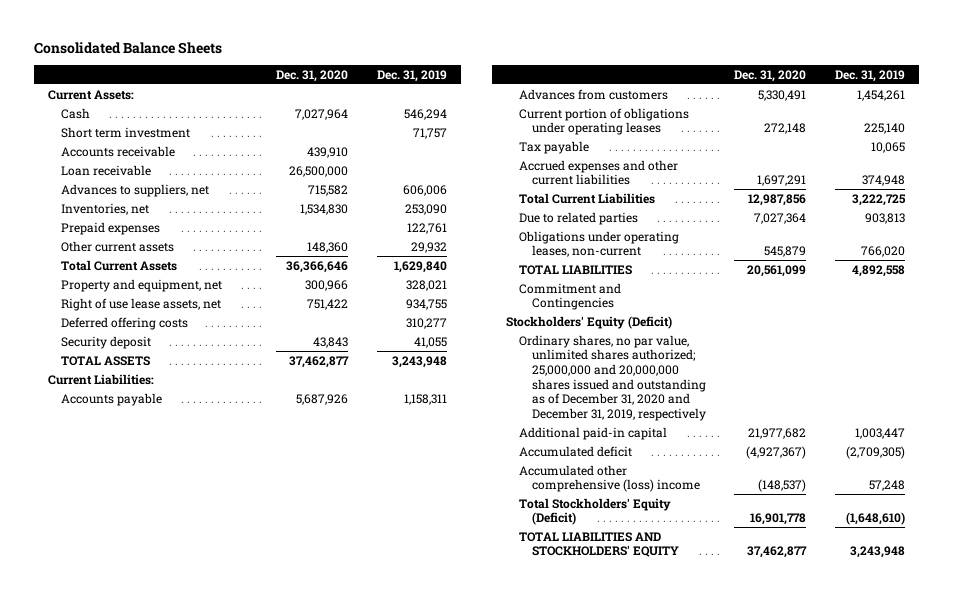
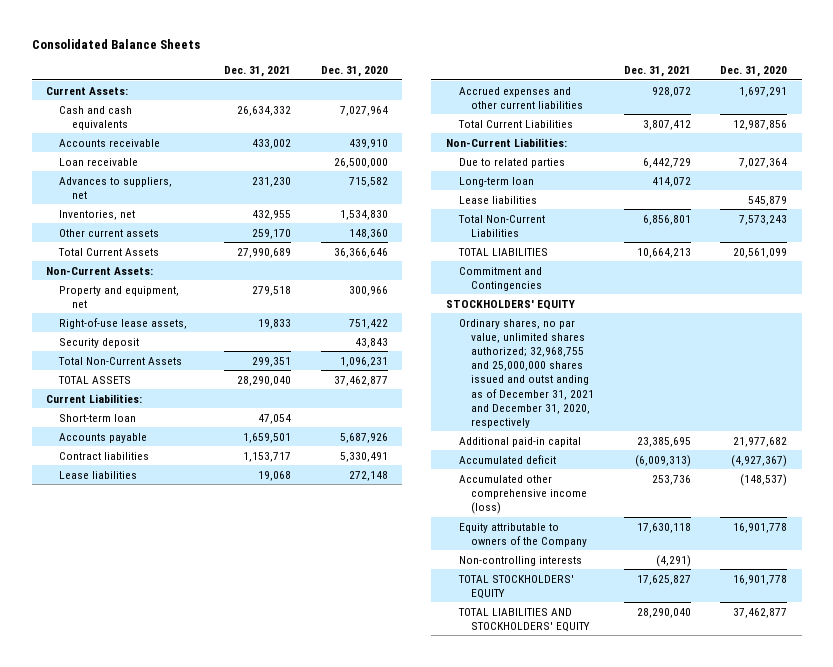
- | Dec. 31, 2020 | Dec. 31, 2019
+ | Dec. 31, 2021 | Dec. 31, 2020
- Cash | 7,027,964 | 546,294
- Short term investment | | 71,757
+ Cash and cash equivalents | 26,634,332 | 7,027,964
- Prepaid expenses | | 122,761
+ Non-Current Assets:
- Right of use lease assets, net | 751,422 | 934,755
- Deferred offering costs | | 310,277
+ Right-of-use lease assets, | 19,833 | 751,422
+ Total Non-Current Assets | 299,351 | 1,096,231
+ Short-term loan | 47,054 |
- Advances from customers | 5,330,491 | 1,454,261
- Current portion of obligations under operating leases | 272,148 | 225,140
- Tax payable | | 10,065
+ Contract liabilities | 1,153,717 | 5,330,491
+ Lease liabilities | 19,068 | 272,148
+ Non-Current Liabilities:
- Obligations under operating leases, non-current | 545,879 | 766,020
+ Long-term loan | 414,072 |
+ Lease liabilities | | 545,879
+ Total Non-Current Liabilities | 6,856,801 | 7,573,243
- Stockholders' Equity (Deficit)
- Ordinary shares, no par value, unlimited shares authorized; 25,000,000 and 20,000,000 shares issued and outstanding as of December 31, 2020 and December 31, 2019, respectively
+ STOCKHOLDERS' EQUITY
+ Ordinary shares, no par value, unlimited shares authorized; 32,968,755 and 25,000,000 shares issued and outst anding as of December 31, 2021 and December 31, 2020, respectively
- Accumulated other comprehensive (loss) income | (148,537) | 57,248
- Total Stockholders' Equity (Deficit) | 16,901,778 | (1,648,610)
+ Accumulated other comprehensive income (loss) | 253,736 | (148,537)
+ Equity attributable to owners of the Company | 17,630,118 | 16,901,778
+ Non-controlling interests | (4,291) |
+ TOTAL STOCKHOLDERS' EQUITY | 17,625,827 | 16,901,778

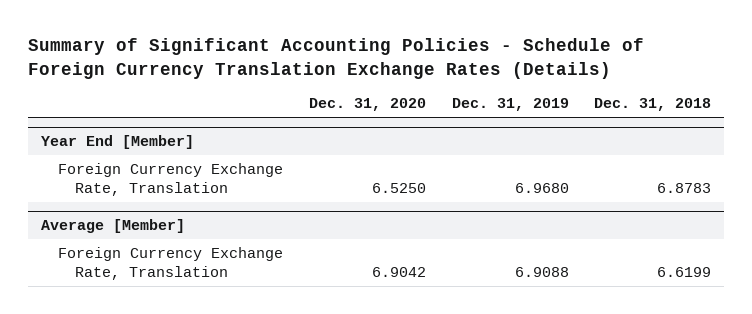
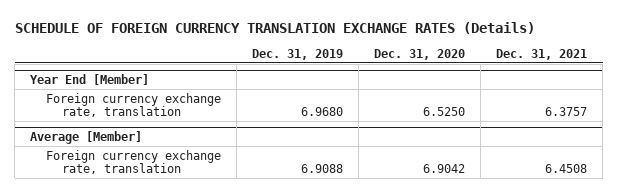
- Summary of Significant Accounting Policies - Schedule of Foreign Currency Translation Exchange Rates (Details)
+ SCHEDULE OF FOREIGN CURRENCY TRANSLATION EXCHANGE RATES (Details)
- | Dec. 31, 2020 | Dec. 31, 2019 | Dec. 31, 2018
+ | Dec. 31, 2019 | Dec. 31, 2020 | Dec. 31, 2021
@ Year End [Member]
- Foreign Currency Exchange Rate, Translation | 6.5250 | 6.9680 | 6.8783
+ Foreign currency exchange rate, translation | 6.9680 | 6.5250 | 6.3757
@ Average [Member]
- Foreign Currency Exchange Rate, Translation | 6.9042 | 6.9088 | 6.6199
+ Foreign currency exchange rate, translation | 6.9088 | 6.9042 | 6.4508

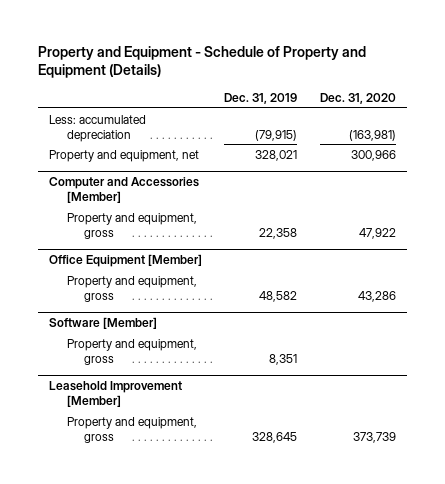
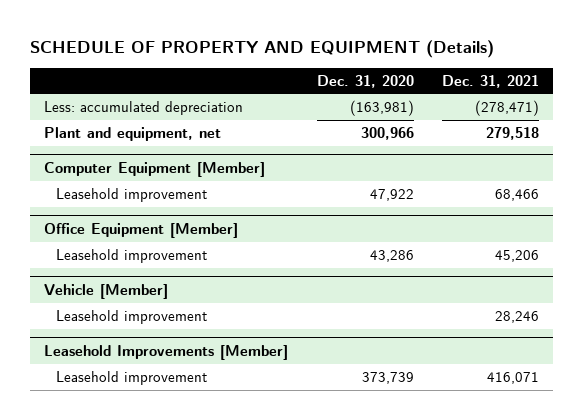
- Property and Equipment - Schedule of Property and Equipment (Details)
+ SCHEDULE OF PROPERTY AND EQUIPMENT (Details)
- | Dec. 31, 2019 | Dec. 31, 2020
+ | Dec. 31, 2020 | Dec. 31, 2021
- Property and equipment, net | 328,021 | 300,966
- Computer and Accessories [Member]
- Property and equipment, gross | 22,358 | 47,922
+ Plant and equipment, net | 300,966 | 279,518
+ Computer Equipment [Member]
+ Leasehold improvement | 47,922 | 68,466
@ Office Equipment [Member]
- Property and equipment, gross | 48,582 | 43,286
- Software [Member]
- Property and equipment, gross | 8,351 |
- Leasehold Improvement [Member]
- Property and equipment, gross | 328,645 | 373,739
@ Office Equipment [Member]
+ Leasehold improvement | 43,286 | 45,206
+ Vehicle [Member]
+ Leasehold improvement | | 28,246
+ Leasehold Improvements [Member]
+ Leasehold improvement | 373,739 | 416,071

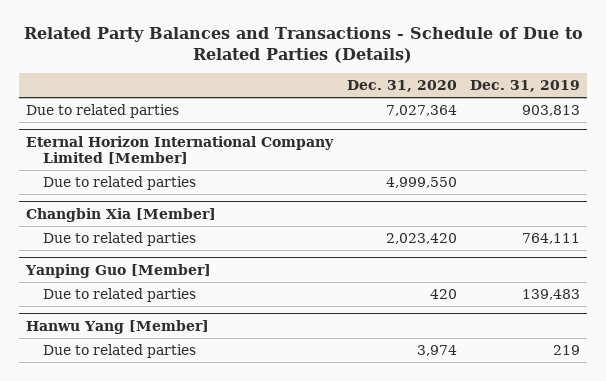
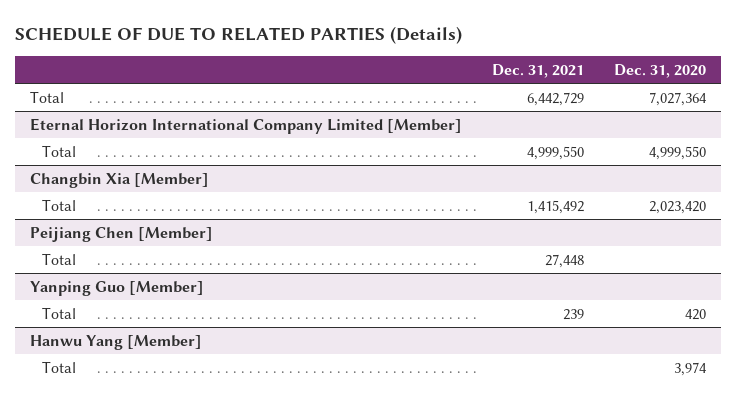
- Related Party Balances and Transactions - Schedule of Due to Related Parties (Details)
+ SCHEDULE OF DUE TO RELATED PARTIES (Details)
- | Dec. 31, 2020 | Dec. 31, 2019
+ | Dec. 31, 2021 | Dec. 31, 2020
- Due to related parties | 7,027,364 | 903,813
+ Total | 6,442,729 | 7,027,364
@ Eternal Horizon International Company Limited [Member]
- Due to related parties | 4,999,550 |
+ Total | 4,999,550 | 4,999,550
@ Changbin Xia [Member]
- Due to related parties | 2,023,420 | 764,111
+ Total | 1,415,492 | 2,023,420
+ Peijiang Chen [Member]
+ Total | 27,448 |
@ Yanping Guo [Member]
- Due to related parties | 420 | 139,483
+ Total | 239 | 420
@ Hanwu Yang [Member]
- Due to related parties | 3,974 | 219
+ Total | | 3,974

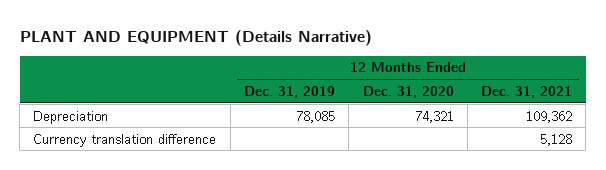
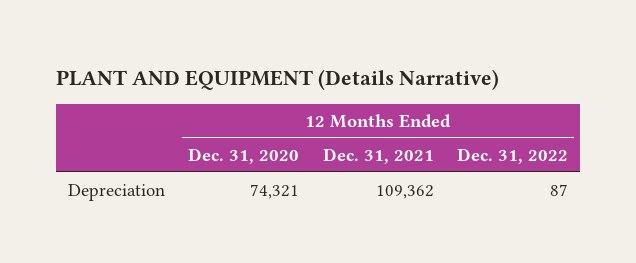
- | 12 Months Ended Dec. 31, 2019 | 12 Months Ended Dec. 31, 2020 | 12 Months Ended Dec. 31, 2021
+ | 12 Months Ended Dec. 31, 2020 | 12 Months Ended Dec. 31, 2021 | 12 Months Ended Dec. 31, 2022
- Currency translation difference | | | 5,128

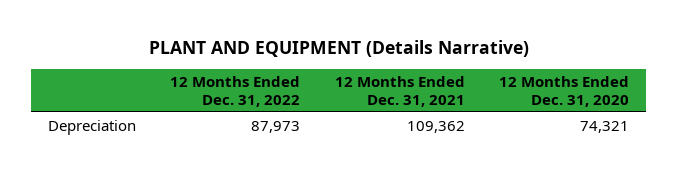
- | 12 Months Ended Dec. 31, 2020 | 12 Months Ended Dec. 31, 2021 | 12 Months Ended Dec. 31, 2022
+ | 12 Months Ended Dec. 31, 2022 | 12 Months Ended Dec. 31, 2021 | 12 Months Ended Dec. 31, 2020
- Depreciation | 74,321 | 109,362 | 87
+ Depreciation | 87,973 | 109,362 | 74,321

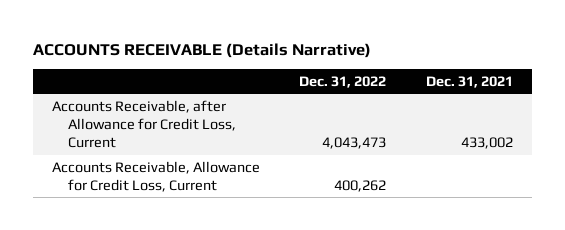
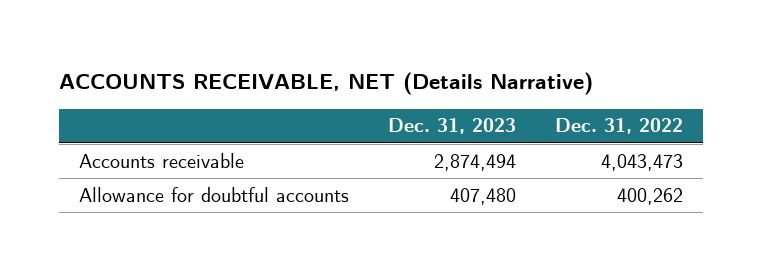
- ACCOUNTS RECEIVABLE (Details Narrative)
+ ACCOUNTS RECEIVABLE, NET (Details Narrative)
- | Dec. 31, 2022 | Dec. 31, 2021
+ | Dec. 31, 2023 | Dec. 31, 2022
- Accounts Receivable, after Allowance for Credit Loss, Current | 4,043,473 | 433,002
- Accounts Receivable, Allowance for Credit Loss, Current | 400,262 |
+ Accounts receivable | 2,874,494 | 4,043,473
+ Allowance for doubtful accounts | 407,480 | 400,262

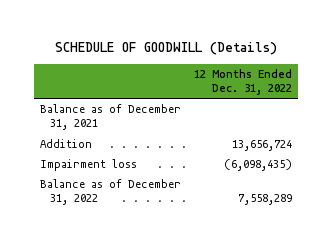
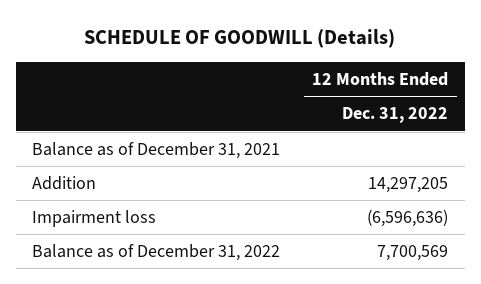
- Addition | 13,656,724
- Impairment loss | (6,098,435)
- Balance as of December 31, 2022 | 7,558,289
+ Addition | 14,297,205
+ Impairment loss | (6,596,636)
+ Balance as of December 31, 2022 | 7,700,569

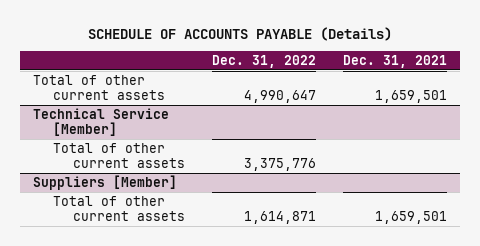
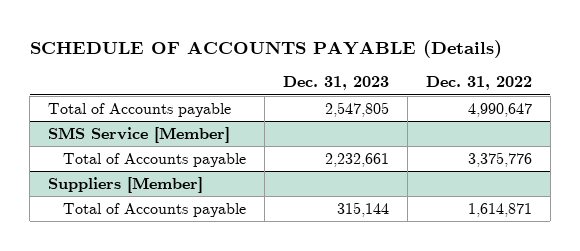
- | Dec. 31, 2022 | Dec. 31, 2021
+ | Dec. 31, 2023 | Dec. 31, 2022
- Total of other current assets | 4,990,647 | 1,659,501
- Technical Service [Member]
- Total of other current assets | 3,375,776 |
+ Total of Accounts payable | 2,547,805 | 4,990,647
+ SMS Service [Member]
+ Total of Accounts payable | 2,232,661 | 3,375,776
@ Suppliers [Member]
- Total of other current assets | 1,614,871 | 1,659,501
+ Total of Accounts payable | 315,144 | 1,614,871

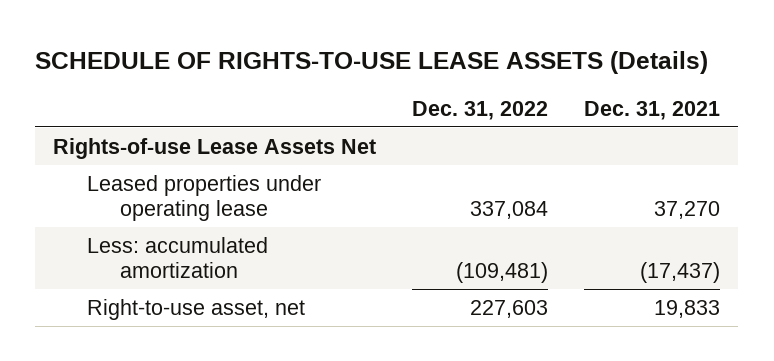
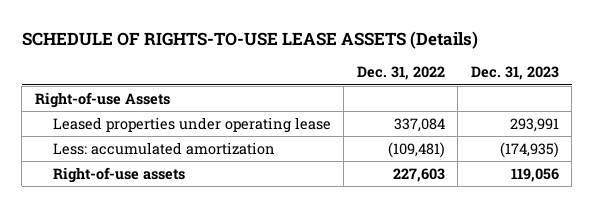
- | Dec. 31, 2022 | Dec. 31, 2021
+ | Dec. 31, 2022 | Dec. 31, 2023
- Rights-of-use Lease Assets Net
+ Right-of-use Assets
- Right-to-use asset, net | 227,603 | 19,833
+ Right-of-use assets | 227,603 | 119,056

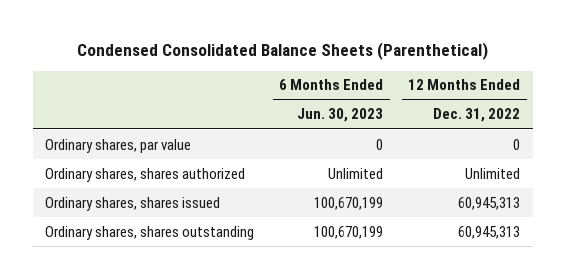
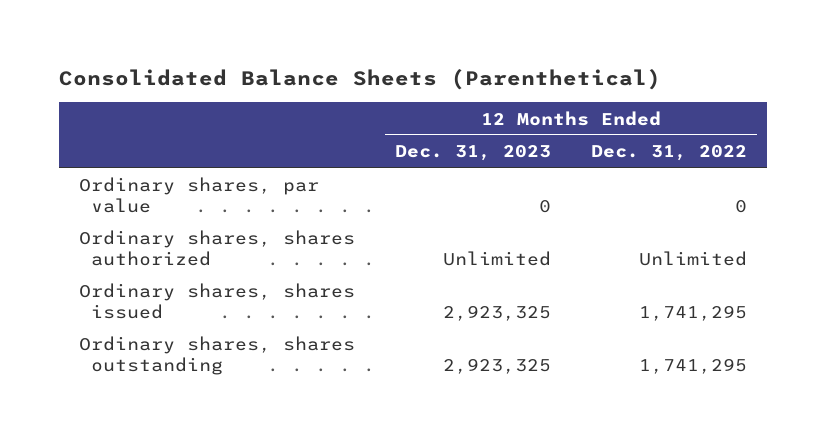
- Condensed Consolidated Balance Sheets (Parenthetical)
+ Consolidated Balance Sheets (Parenthetical)
- | 6 Months Ended Jun. 30, 2023 | 12 Months Ended Dec. 31, 2022
+ | 12 Months Ended Dec. 31, 2023 | 12 Months Ended Dec. 31, 2022
- Ordinary shares, shares issued | 100,670,199 | 60,945,313
- Ordinary shares, shares outstanding | 100,670,199 | 60,945,313
+ Ordinary shares, shares issued | 2,923,325 | 1,741,295
+ Ordinary shares, shares outstanding | 2,923,325 | 1,741,295

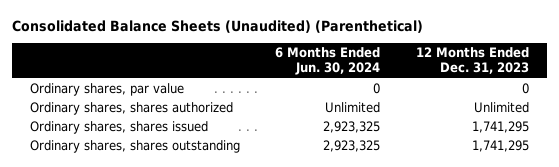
- Consolidated Balance Sheets (Parenthetical)
+ Consolidated Balance Sheets (Unaudited) (Parenthetical)
- | 12 Months Ended Dec. 31, 2023 | 12 Months Ended Dec. 31, 2022
+ | 6 Months Ended Jun. 30, 2024 | 12 Months Ended Dec. 31, 2023
- Ordinary shares, shares issued | 2,923,325 | 1,741,295
- Ordinary shares, shares outstanding | 2,923,325 | 1,741,295
+ Ordinary shares, shares issued | 2,923,325 | 1,741,295
+ Ordinary shares, shares outstanding | 2,923,325 | 1,741,295

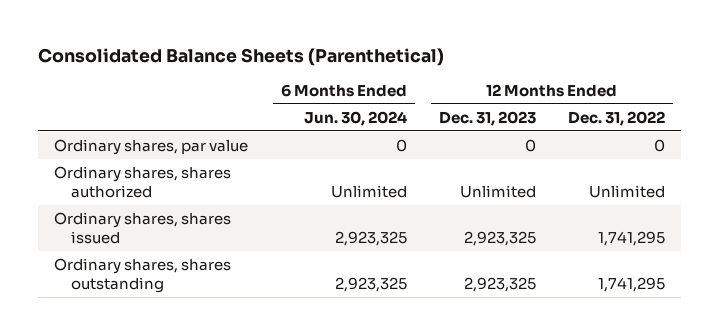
- Consolidated Balance Sheets (Unaudited) (Parenthetical)
+ Consolidated Balance Sheets (Parenthetical)
- | 6 Months Ended Jun. 30, 2024 | 12 Months Ended Dec. 31, 2023
+ | 6 Months Ended Jun. 30, 2024 | 12 Months Ended Dec. 31, 2023 | 12 Months Ended Dec. 31, 2022
- Ordinary shares, shares issued | 2,923,325 | 1,741,295
- Ordinary shares, shares outstanding | 2,923,325 | 1,741,295
+ Ordinary shares, shares issued | 2,923,325 | 2,923,325 | 1,741,295
+ Ordinary shares, shares outstanding | 2,923,325 | 2,923,325 | 1,741,295

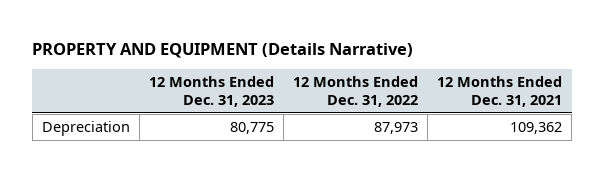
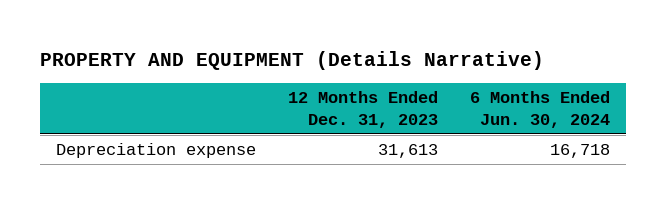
- | 12 Months Ended Dec. 31, 2023 | 12 Months Ended Dec. 31, 2022 | 12 Months Ended Dec. 31, 2021
+ | 12 Months Ended Dec. 31, 2023 | 6 Months Ended Jun. 30, 2024
- Depreciation | 80,775 | 87,973 | 109,362
+ Depreciation expense | 31,613 | 16,718

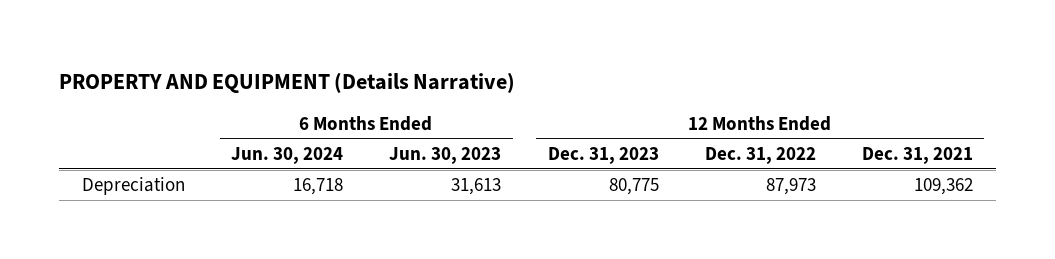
- | 12 Months Ended Dec. 31, 2023 | 6 Months Ended Jun. 30, 2024
+ | 6 Months Ended Jun. 30, 2024 | 6 Months Ended Jun. 30, 2023 | 12 Months Ended Dec. 31, 2023 | 12 Months Ended Dec. 31, 2022 | 12 Months Ended Dec. 31, 2021
- Depreciation expense | 31,613 | 16,718
+ Depreciation | 16,718 | 31,613 | 80,775 | 87,973 | 109,362

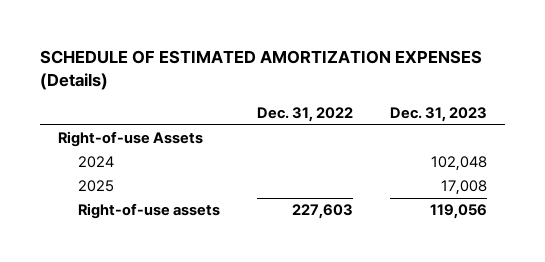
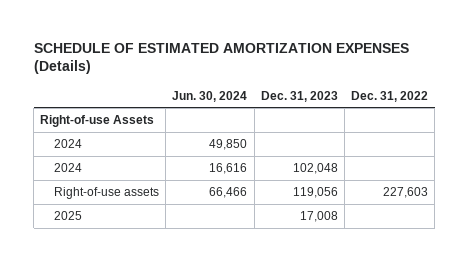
- | Dec. 31, 2022 | Dec. 31, 2023
+ | Jun. 30, 2024 | Dec. 31, 2023 | Dec. 31, 2022
+ 2024 | 49,850 | |
moved down: 2025 | | 17,008 |

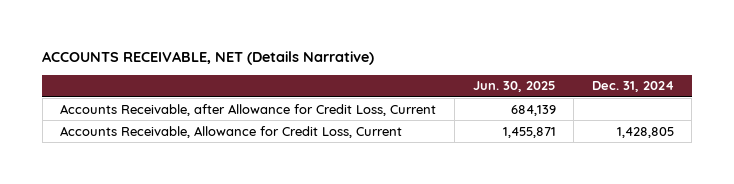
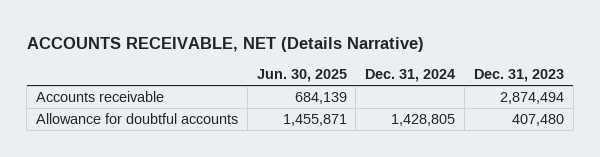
- | Jun. 30, 2025 | Dec. 31, 2024
+ | Jun. 30, 2025 | Dec. 31, 2024 | Dec. 31, 2023
- Accounts Receivable, after Allowance for Credit Loss, Current | 684,139 |
- Accounts Receivable, Allowance for Credit Loss, Current | 1,455,871 | 1,428,805
+ Accounts receivable | 684,139 | | 2,874,494
+ Allowance for doubtful accounts | 1,455,871 | 1,428,805 | 407,480

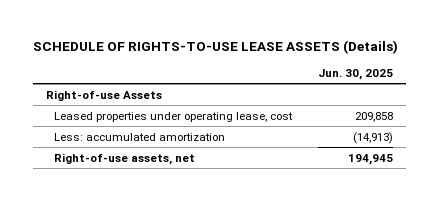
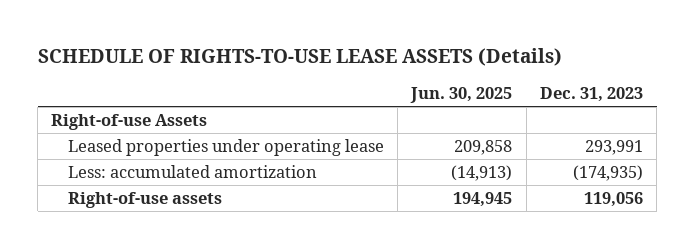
- | Jun. 30, 2025
+ | Jun. 30, 2025 | Dec. 31, 2023
- Leased properties under operating lease, cost | 209,858
+ Leased properties under operating lease | 209,858 | 293,991
- Right-of-use assets, net | 194,945
+ Right-of-use assets | 194,945 | 119,056

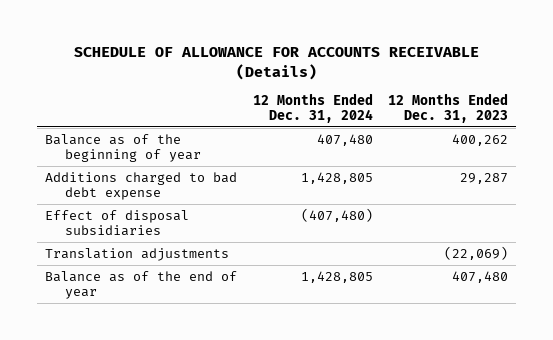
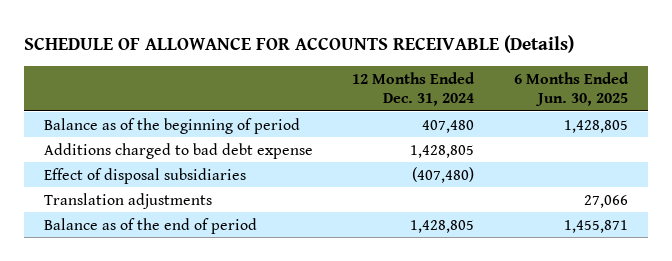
- | 12 Months Ended Dec. 31, 2024 | 12 Months Ended Dec. 31, 2023
+ | 12 Months Ended Dec. 31, 2024 | 6 Months Ended Jun. 30, 2025
- Balance as of the beginning of year | 407,480 | 400,262
+ Balance as of the beginning of period | 407,480 | 1,428,805
- Balance as of the end of year | 1,428,805 | 407,480
+ Balance as of the end of period | 1,428,805 | 1,455,871

